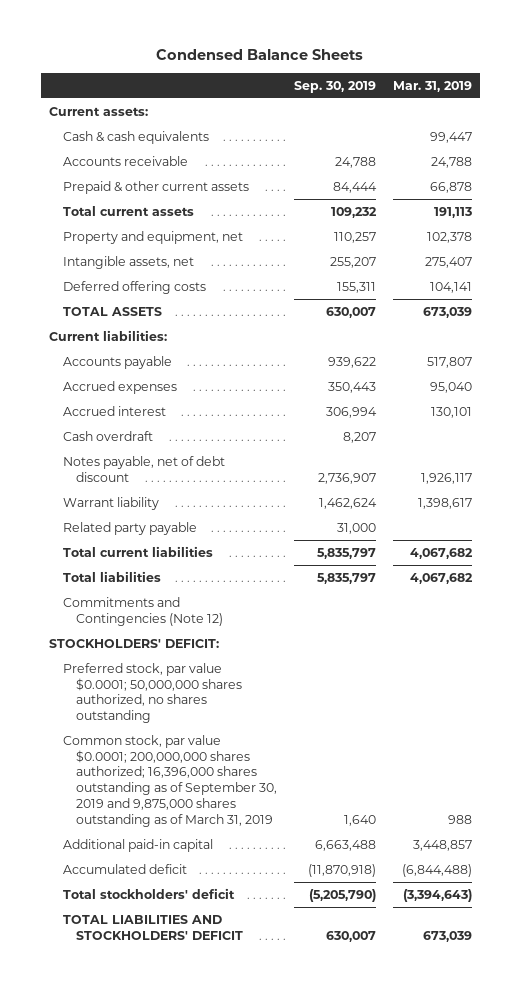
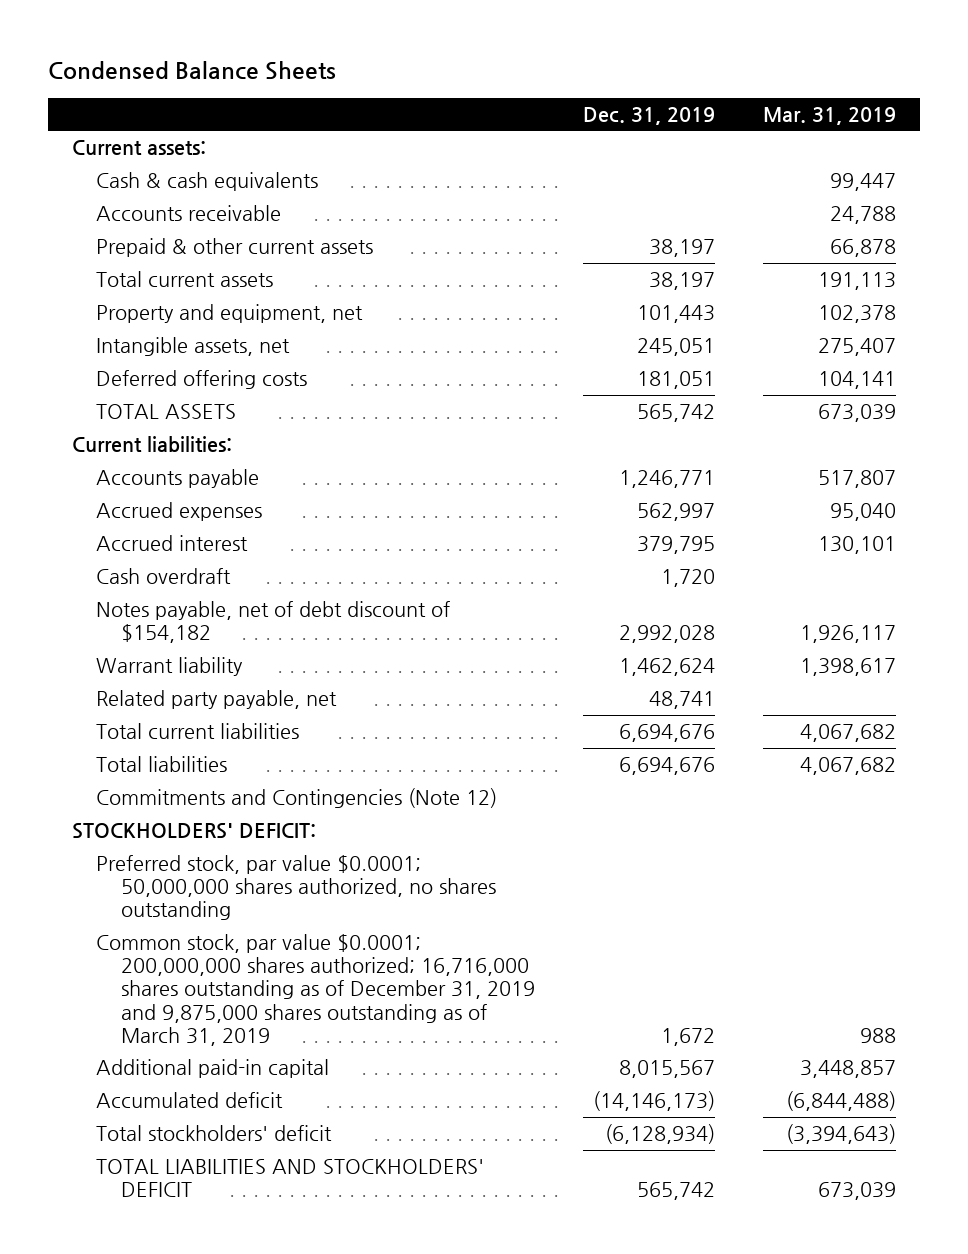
- | Sep. 30, 2019 | Mar. 31, 2019
+ | Dec. 31, 2019 | Mar. 31, 2019
- Notes payable, net of debt discount | 2,736,907 | 1,926,117
+ Notes payable, net of debt discount of $154,182 | 2,992,028 | 1,926,117
- Related party payable | 31,000 |
+ Related party payable, net | 48,741 |
- Common stock, par value $0.0001; 200,000,000 shares authorized; 16,396,000 shares outstanding as of September 30, 2019 and 9,875,000 shares outstanding as of March 31, 2019 | 1,640 | 988
+ Common stock, par value $0.0001; 200,000,000 shares authorized; 16,716,000 shares outstanding as of December 31, 2019 and 9,875,000 shares outstanding as of March 31, 2019 | 1,672 | 988

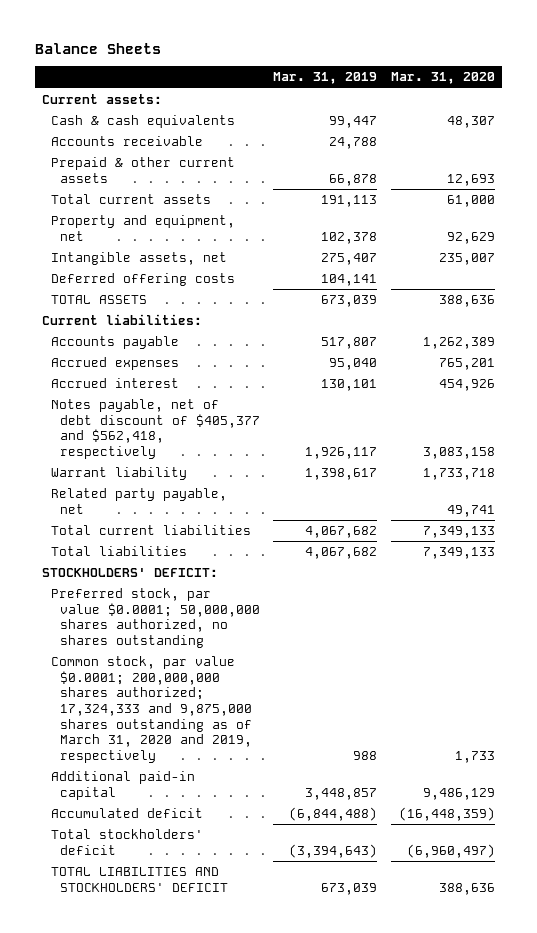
- Condensed Balance Sheets
+ Balance Sheets
- | Dec. 31, 2019 | Mar. 31, 2019
+ | Mar. 31, 2019 | Mar. 31, 2020
- Cash overdraft | 1,720 |
- Notes payable, net of debt discount of $154,182 | 2,992,028 | 1,926,117
+ Notes payable, net of debt discount of $405,377 and $562,418, respectively | 1,926,117 | 3,083,158
- Commitments and Contingencies (Note 12)
- Common stock, par value $0.0001; 200,000,000 shares authorized; 16,716,000 shares outstanding as of December 31, 2019 and 9,875,000 shares outstanding as of March 31, 2019 | 1,672 | 988
+ Common stock, par value $0.0001; 200,000,000 shares authorized; 17,324,333 and 9,875,000 shares outstanding as of March 31, 2020 and 2019, respectively | 988 | 1,733

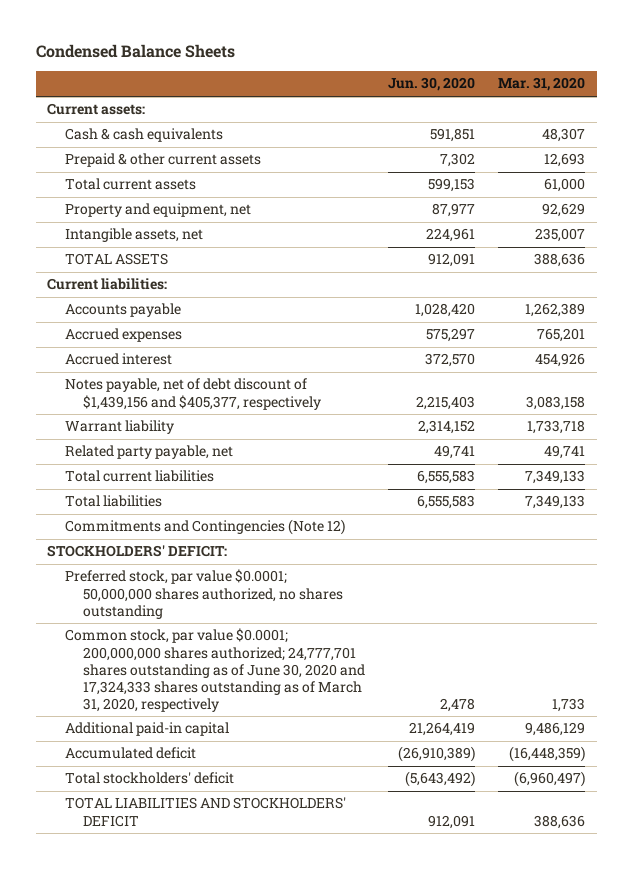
- Balance Sheets
+ Condensed Balance Sheets
- | Mar. 31, 2019 | Mar. 31, 2020
+ | Jun. 30, 2020 | Mar. 31, 2020
- Accounts receivable | 24,788 |
- Deferred offering costs | 104,141 |
- Notes payable, net of debt discount of $405,377 and $562,418, respectively | 1,926,117 | 3,083,158
+ Notes payable, net of debt discount of $1,439,156 and $405,377, respectively | 2,215,403 | 3,083,158
+ Commitments and Contingencies (Note 12)
- Common stock, par value $0.0001; 200,000,000 shares authorized; 17,324,333 and 9,875,000 shares outstanding as of March 31, 2020 and 2019, respectively | 988 | 1,733
+ Common stock, par value $0.0001; 200,000,000 shares authorized; 24,777,701 shares outstanding as of June 30, 2020 and 17,324,333 shares outstanding as of March 31, 2020, respectively | 2,478 | 1,733

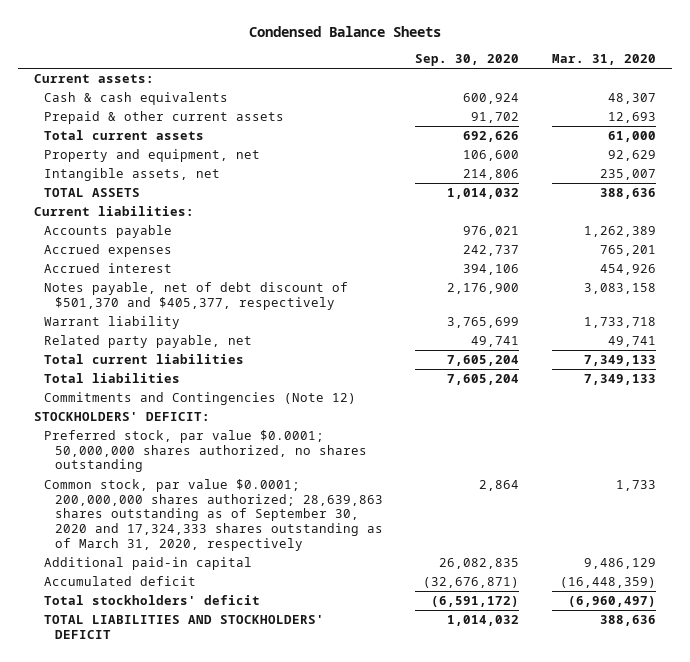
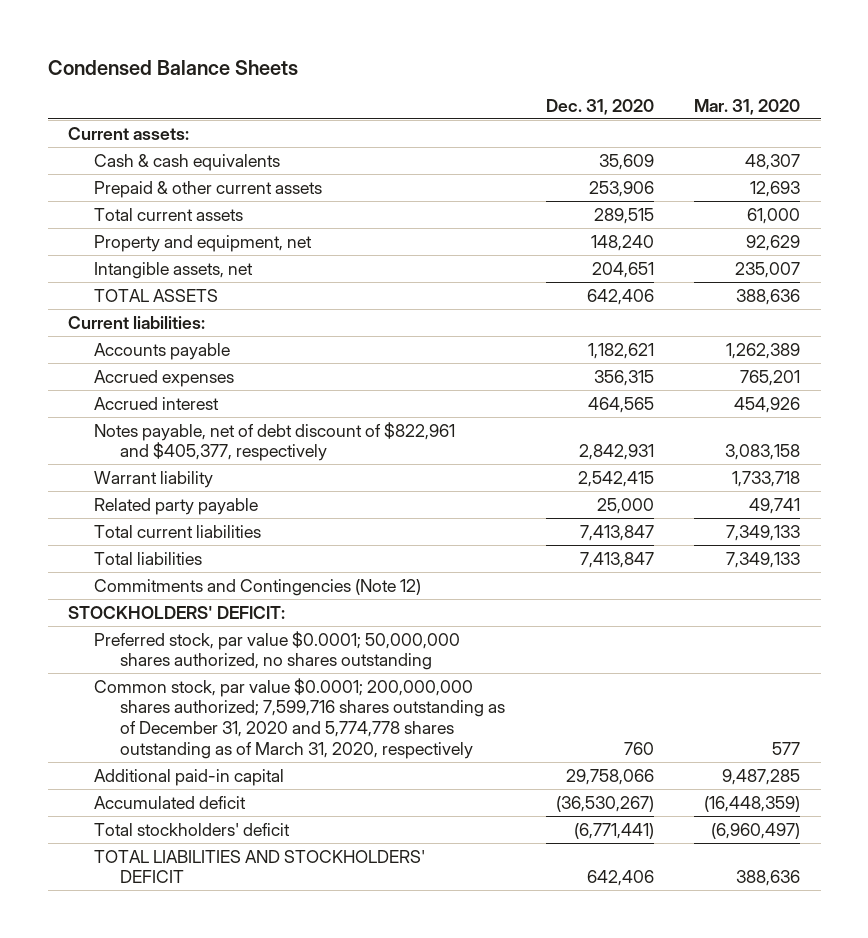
- | Sep. 30, 2020 | Mar. 31, 2020
+ | Dec. 31, 2020 | Mar. 31, 2020
- Notes payable, net of debt discount of $501,370 and $405,377, respectively | 2,176,900 | 3,083,158
+ Notes payable, net of debt discount of $822,961 and $405,377, respectively | 2,842,931 | 3,083,158
- Related party payable, net | 49,741 | 49,741
+ Related party payable | 25,000 | 49,741
- Common stock, par value $0.0001; 200,000,000 shares authorized; 28,639,863 shares outstanding as of September 30, 2020 and 17,324,333 shares outstanding as of March 31, 2020, respectively | 2,864 | 1,733
- Additional paid-in capital | 26,082,835 | 9,486,129
+ Common stock, par value $0.0001; 200,000,000 shares authorized; 7,599,716 shares outstanding as of December 31, 2020 and 5,774,778 shares outstanding as of March 31, 2020, respectively | 760 | 577
+ Additional paid-in capital | 29,758,066 | 9,487,285

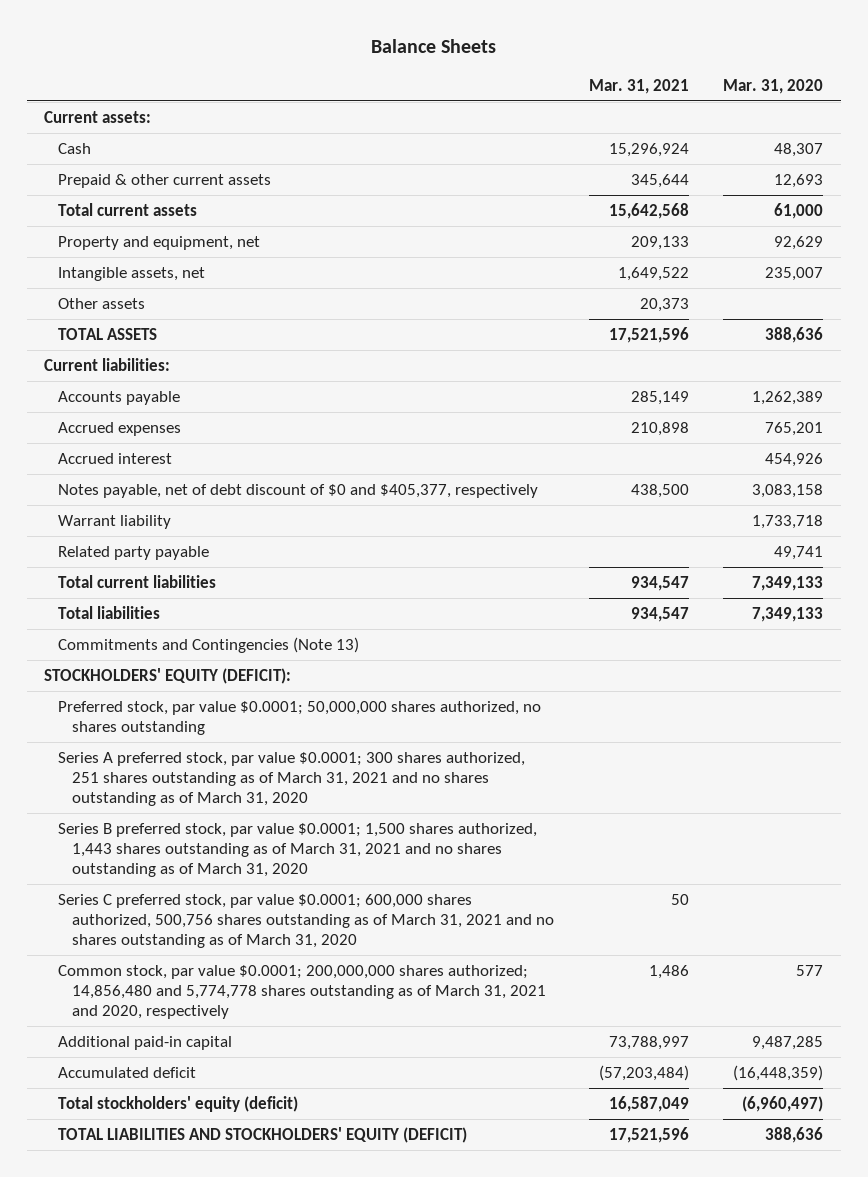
- Condensed Balance Sheets
+ Balance Sheets
- | Dec. 31, 2020 | Mar. 31, 2020
+ | Mar. 31, 2021 | Mar. 31, 2020
- Cash & cash equivalents | 35,609 | 48,307
+ Cash | 15,296,924 | 48,307
+ Other assets | 20,373 |
- Notes payable, net of debt discount of $822,961 and $405,377, respectively | 2,842,931 | 3,083,158
+ Notes payable, net of debt discount of $0 and $405,377, respectively | 438,500 | 3,083,158
- Commitments and Contingencies (Note 12)
- STOCKHOLDERS' DEFICIT:
+ Commitments and Contingencies (Note 13)
+ STOCKHOLDERS' EQUITY (DEFICIT):
- Common stock, par value $0.0001; 200,000,000 shares authorized; 7,599,716 shares outstanding as of December 31, 2020 and 5,774,778 shares outstanding as of March 31, 2020, respectively | 760 | 577
+ Series A preferred stock, par value $0.0001; 300 shares authorized, 251 shares outstanding as of March 31, 2021 and no shares outstanding as of March 31, 2020
+ Series B preferred stock, par value $0.0001; 1,500 shares authorized, 1,443 shares outstanding as of March 31, 2021 and no shares outstanding as of March 31, 2020
+ Series C preferred stock, par value $0.0001; 600,000 shares authorized, 500,756 shares outstanding as of March 31, 2021 and no shares outstanding as of March 31, 2020 | 50 |
+ Common stock, par value $0.0001; 200,000,000 shares authorized; 14,856,480 and 5,774,778 shares outstanding as of March 31, 2021 and 2020, respectively | 1,486 | 577
- Total stockholders' deficit | (6,771,441) | (6,960,497)
- TOTAL LIABILITIES AND STOCKHOLDERS' DEFICIT | 642,406 | 388,636
+ Total stockholders' equity (deficit) | 16,587,049 | (6,960,497)
+ TOTAL LIABILITIES AND STOCKHOLDERS' EQUITY (DEFICIT) | 17,521,596 | 388,636

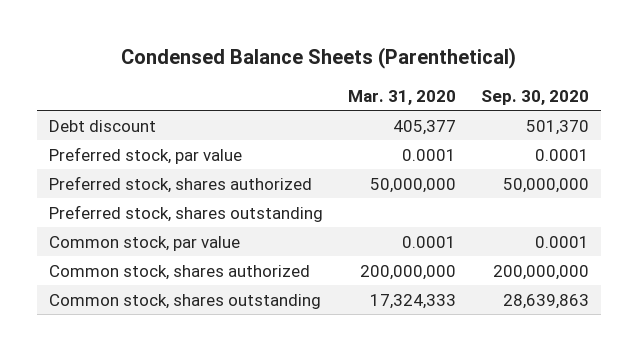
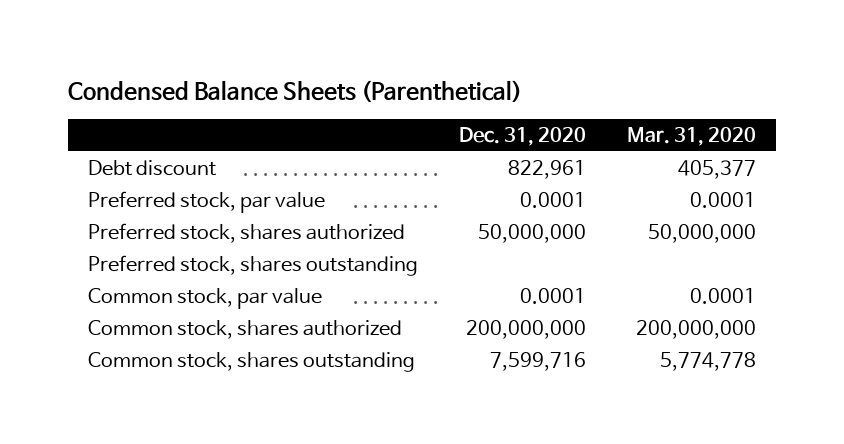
- | Mar. 31, 2020 | Sep. 30, 2020
+ | Dec. 31, 2020 | Mar. 31, 2020
- Common stock, shares outstanding | 17,324,333 | 28,639,863
+ Common stock, shares outstanding | 7,599,716 | 5,774,778

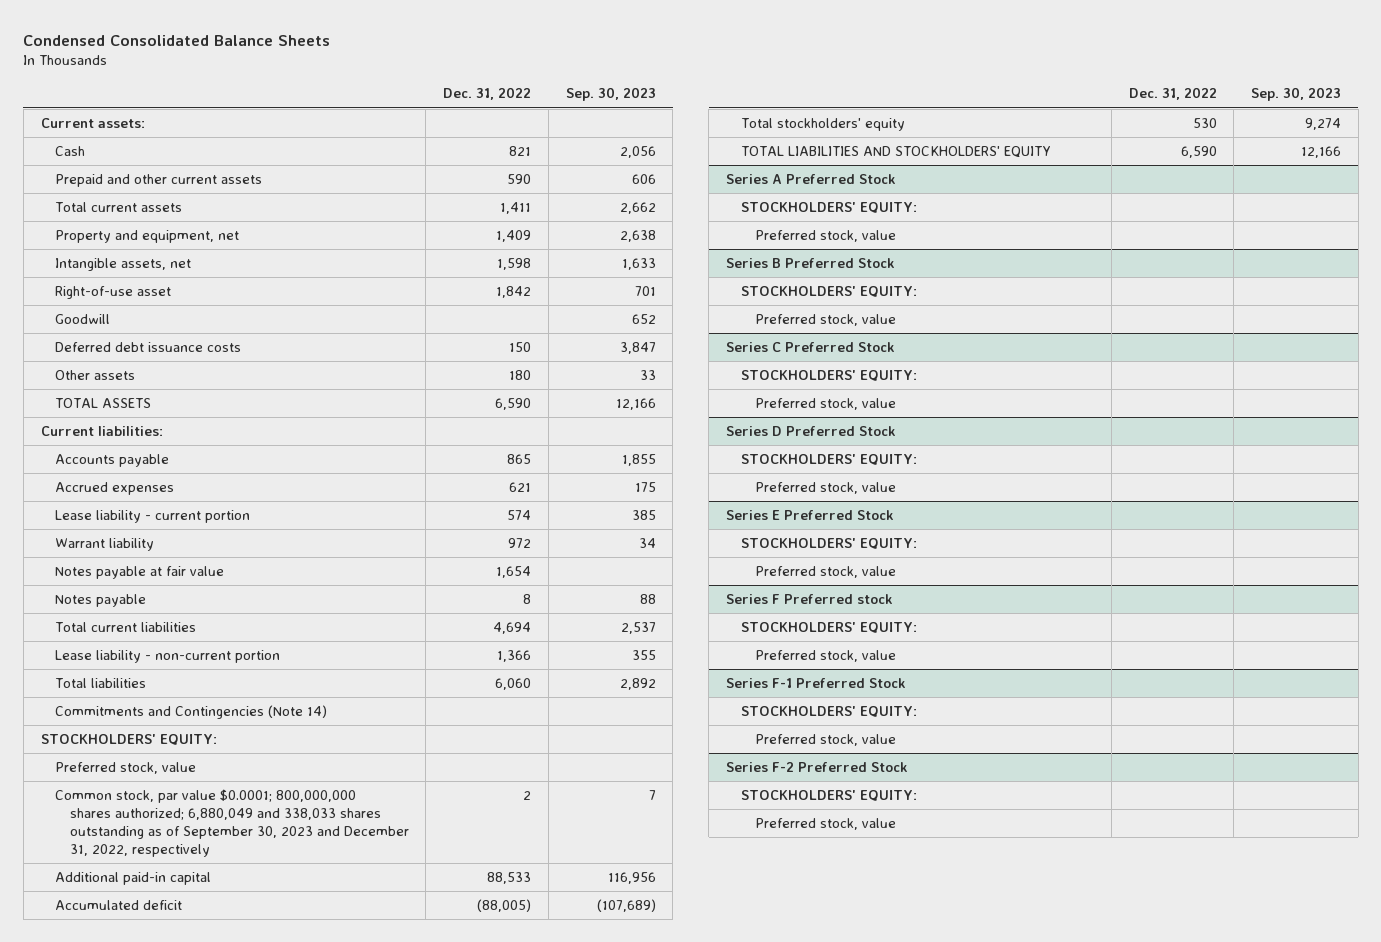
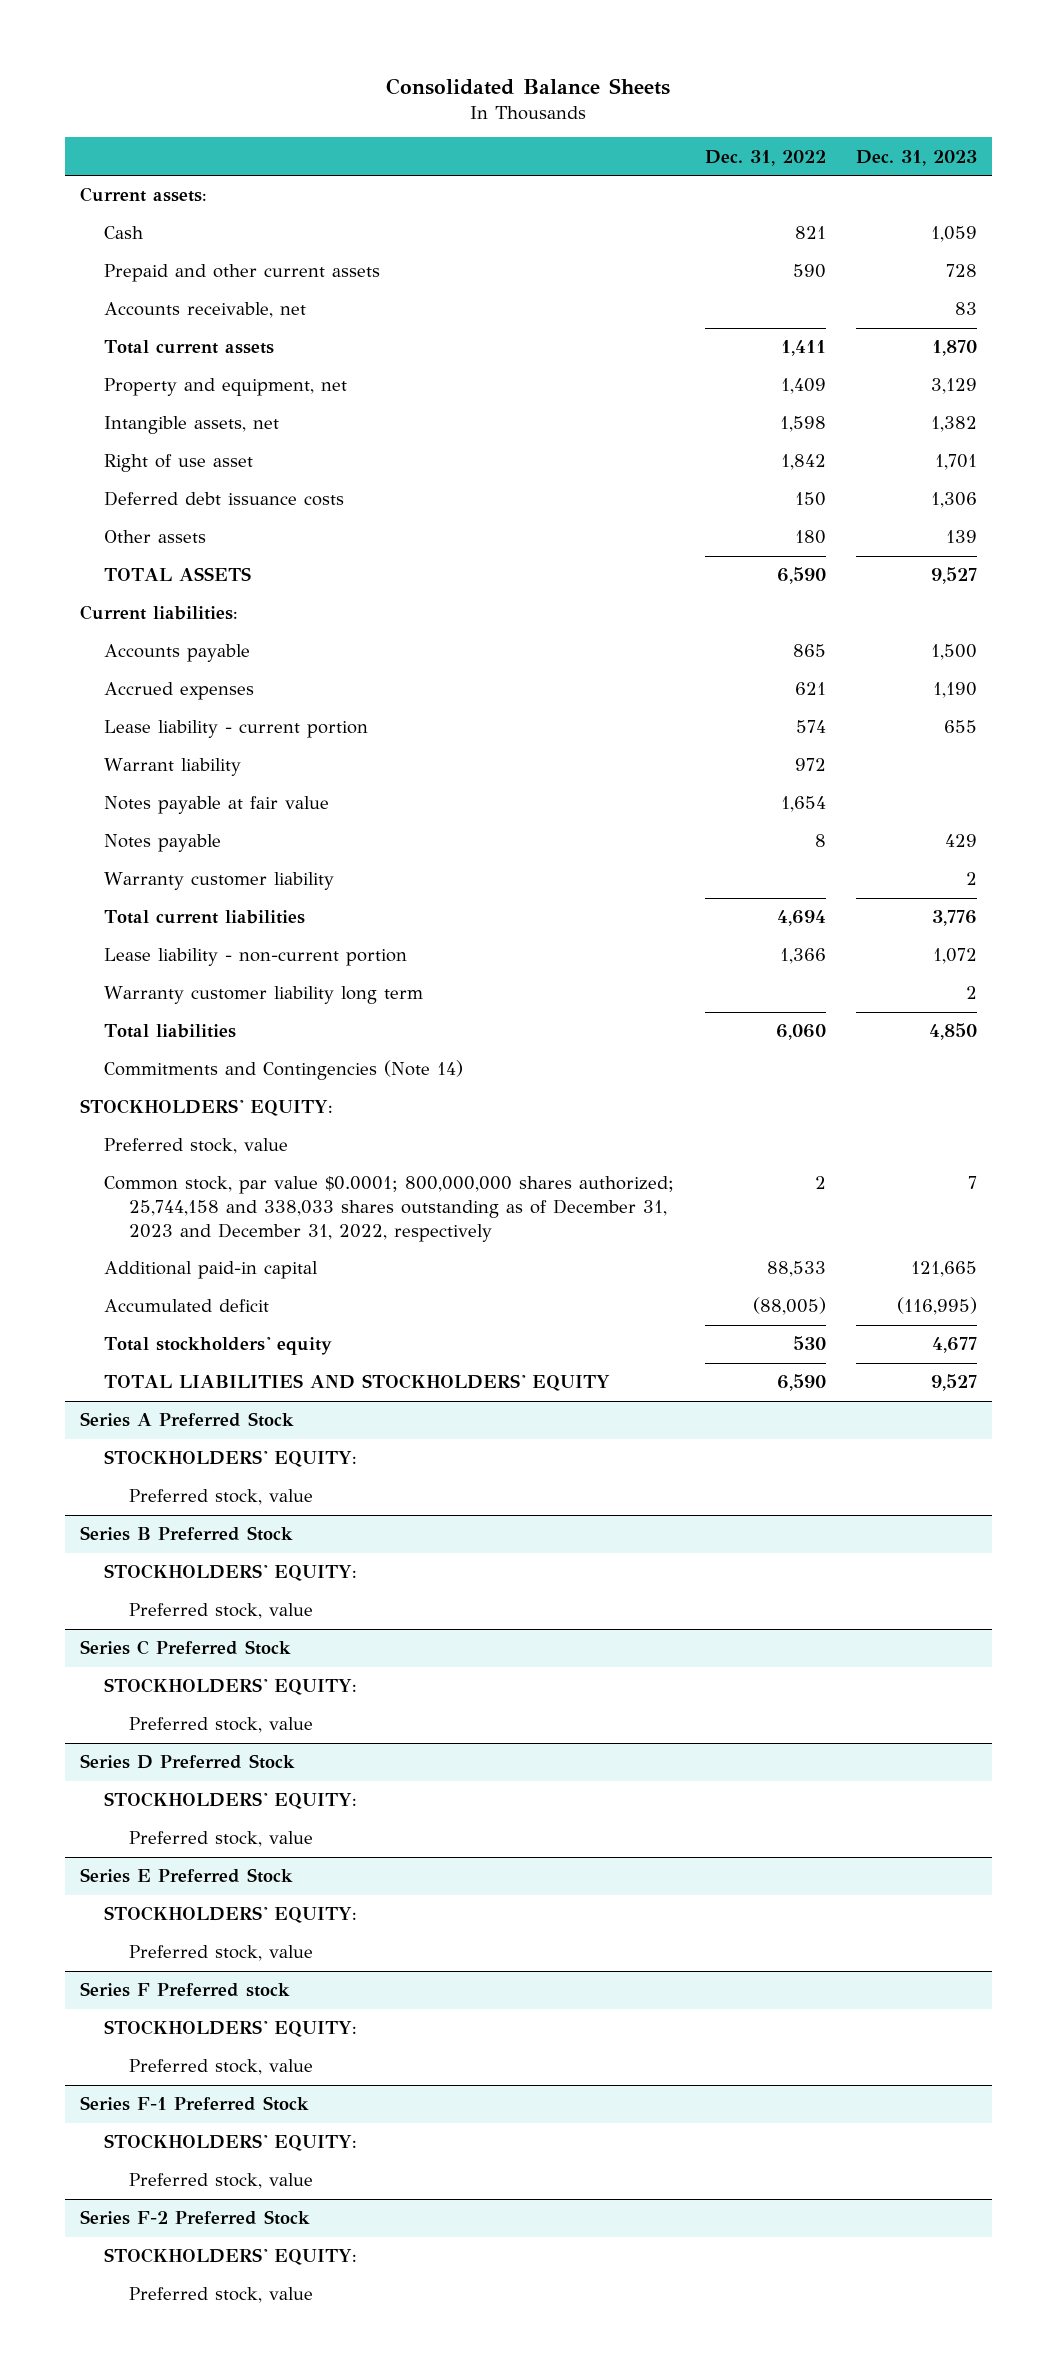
- Condensed Consolidated Balance Sheets
+ Consolidated Balance Sheets
- | Dec. 31, 2022 | Sep. 30, 2023
+ | Dec. 31, 2022 | Dec. 31, 2023
+ Accounts receivable, net | | 83
- Right-of-use asset | 1,842 | 701
- Goodwill | | 652
+ Right of use asset | 1,842 | 1,701
+ Warranty customer liability | | 2
+ Warranty customer liability long term | | 2
- Common stock, par value $0.0001; 800,000,000 shares authorized; 6,880,049 and 338,033 shares outstanding as of September 30, 2023 and December 31, 2022, respectively | 2 | 7
+ Common stock, par value $0.0001; 800,000,000 shares authorized; 25,744,158 and 338,033 shares outstanding as of December 31, 2023 and December 31, 2022, respectively | 2 | 7

